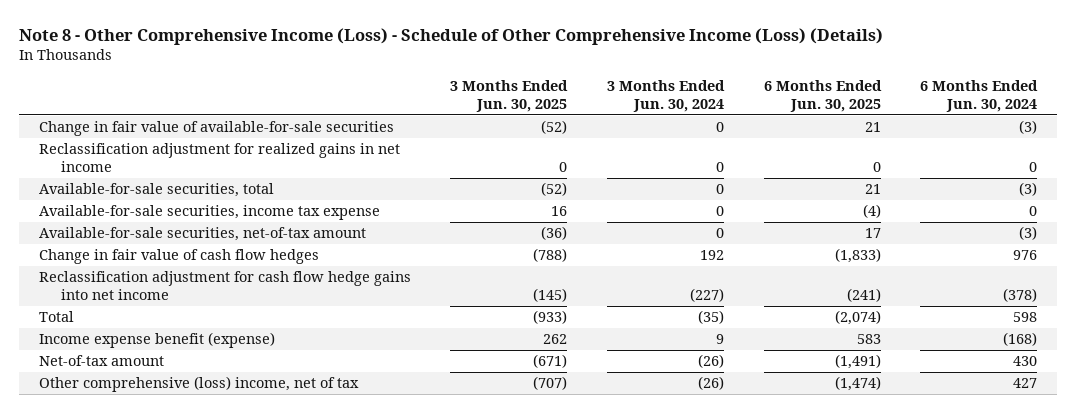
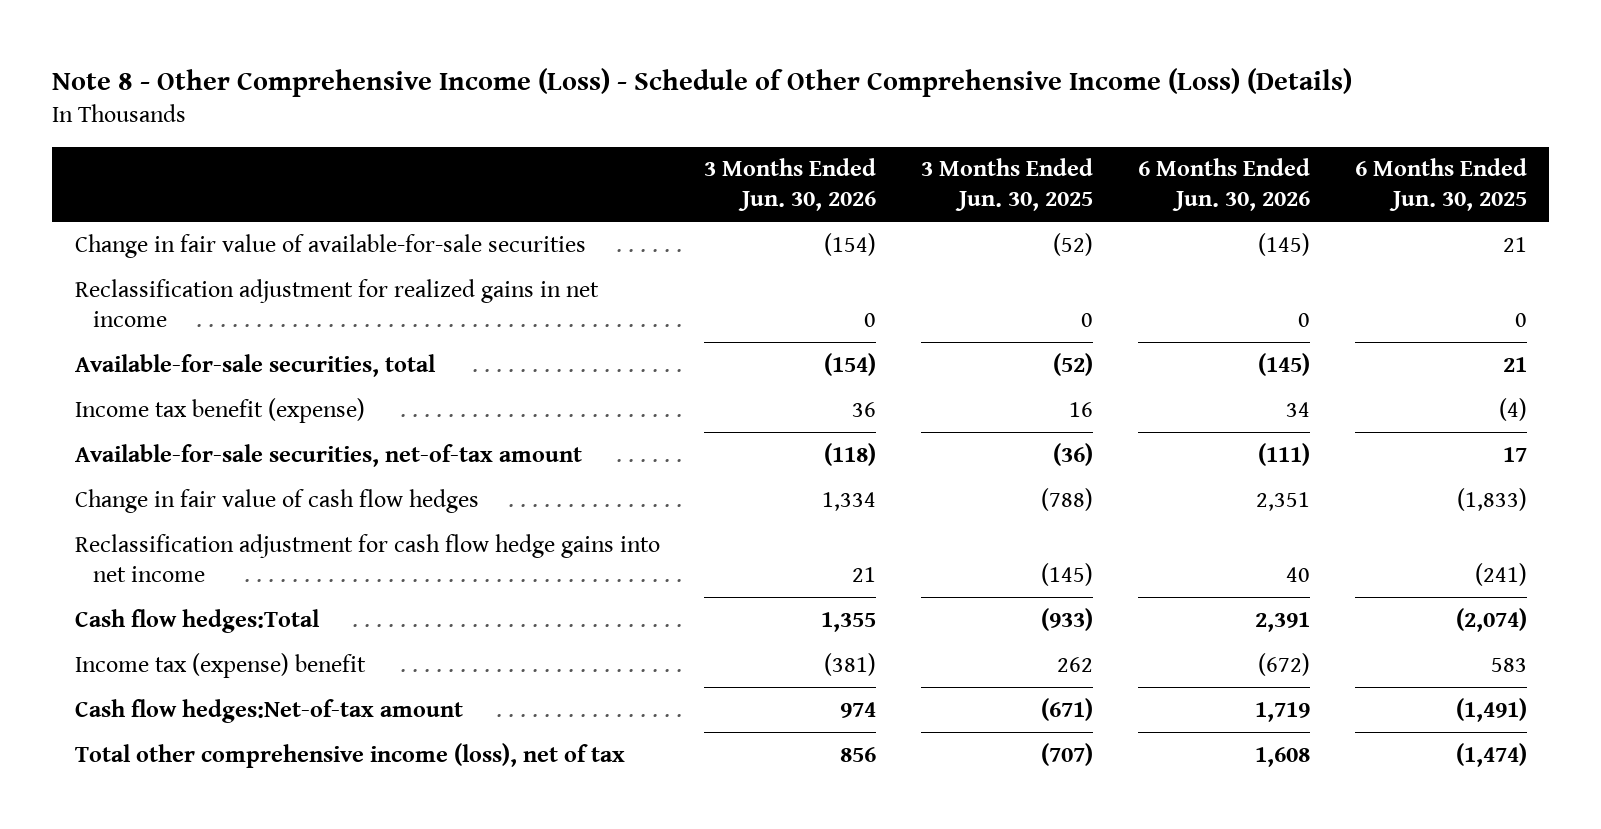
- | 3 Months Ended Jun. 30, 2025 | 3 Months Ended Jun. 30, 2024 | 6 Months Ended Jun. 30, 2025 | 6 Months Ended Jun. 30, 2024
+ | 3 Months Ended Jun. 30, 2026 | 3 Months Ended Jun. 30, 2025 | 6 Months Ended Jun. 30, 2026 | 6 Months Ended Jun. 30, 2025
- Available-for-sale securities, income tax expense | 16 | 0 | (4) | 0
+ Income tax benefit (expense) | 36 | 16 | 34 | (4)
- Total | (933) | (35) | (2,074) | 598
- Income expense benefit (expense) | 262 | 9 | 583 | (168)
- Net-of-tax amount | (671) | (26) | (1,491) | 430
- Other comprehensive (loss) income, net of tax | (707) | (26) | (1,474) | 427
+ Cash flow hedges:Total | 1,355 | (933) | 2,391 | (2,074)
+ Income tax (expense) benefit | (381) | 262 | (672) | 583
+ Cash flow hedges:Net-of-tax amount | 974 | (671) | 1,719 | (1,491)
+ Total other comprehensive income (loss), net of tax | 856 | (707) | 1,608 | (1,474)

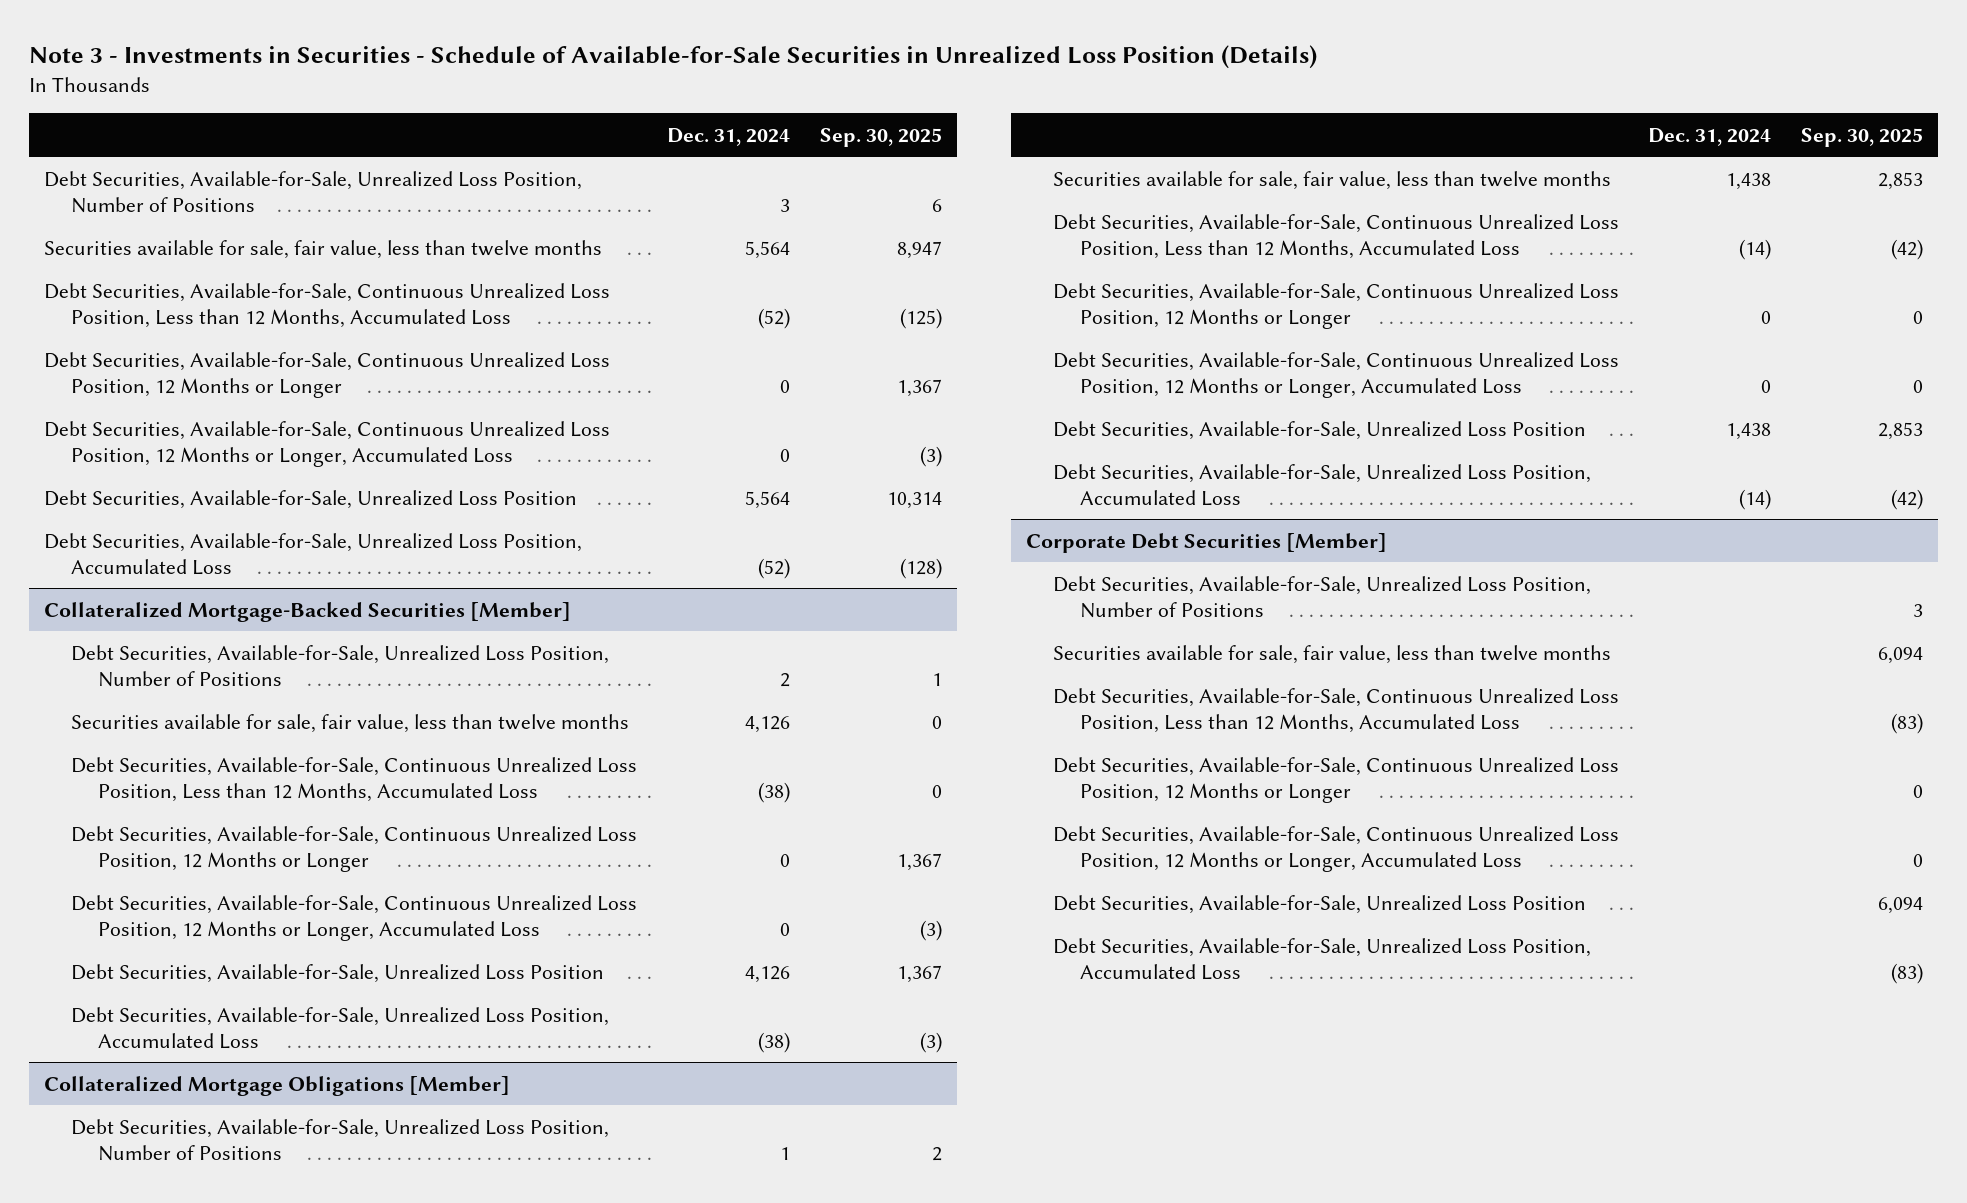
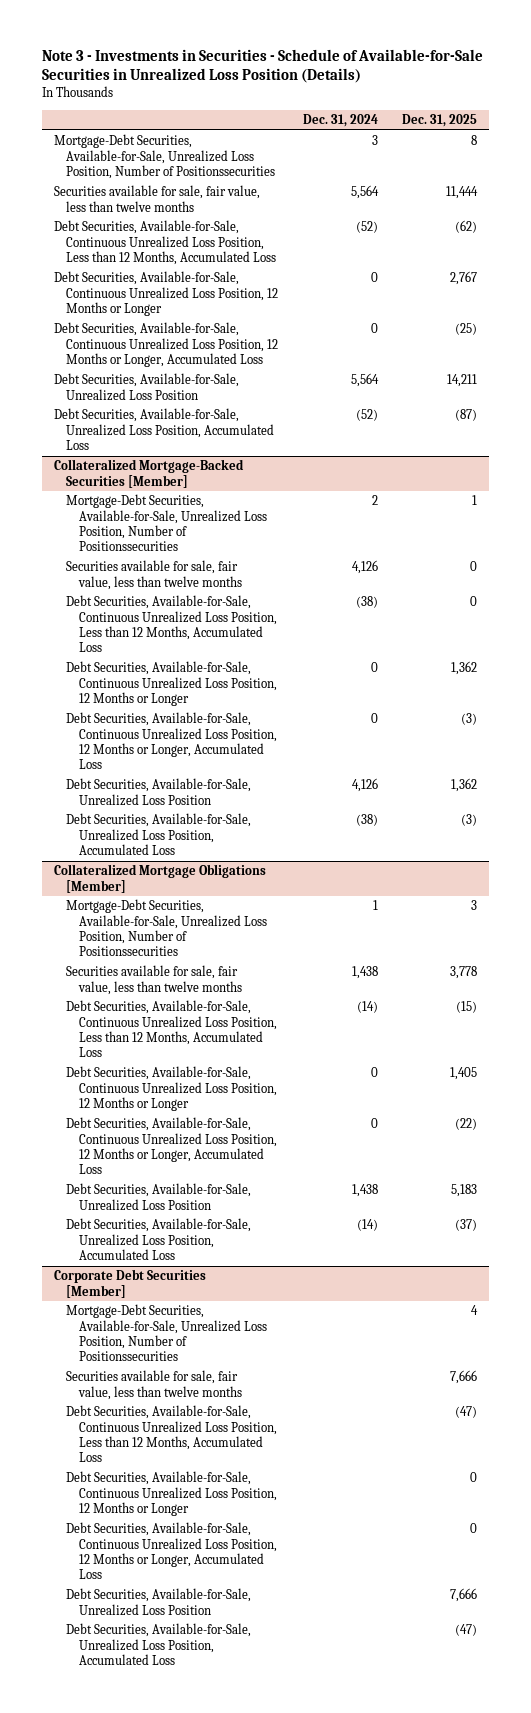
- | Dec. 31, 2024 | Sep. 30, 2025
+ | Dec. 31, 2024 | Dec. 31, 2025
- Debt Securities, Available-for-Sale, Unrealized Loss Position, Number of Positions | 3 | 6
+ Mortgage-Debt Securities, Available-for-Sale, Unrealized Loss Position, Number of Positionssecurities | 3 | 8
@ Collateralized Mortgage-Backed Securities [Member]
- Debt Securities, Available-for-Sale, Unrealized Loss Position, Number of Positions | 2 | 1
+ Mortgage-Debt Securities, Available-for-Sale, Unrealized Loss Position, Number of Positionssecurities | 2 | 1
@ Collateralized Mortgage Obligations [Member]
- Debt Securities, Available-for-Sale, Unrealized Loss Position, Number of Positions | 1 | 2
+ Mortgage-Debt Securities, Available-for-Sale, Unrealized Loss Position, Number of Positionssecurities | 1 | 3
@ Corporate Debt Securities [Member]
- Debt Securities, Available-for-Sale, Unrealized Loss Position, Number of Positions | | 3
+ Mortgage-Debt Securities, Available-for-Sale, Unrealized Loss Position, Number of Positionssecurities | | 4

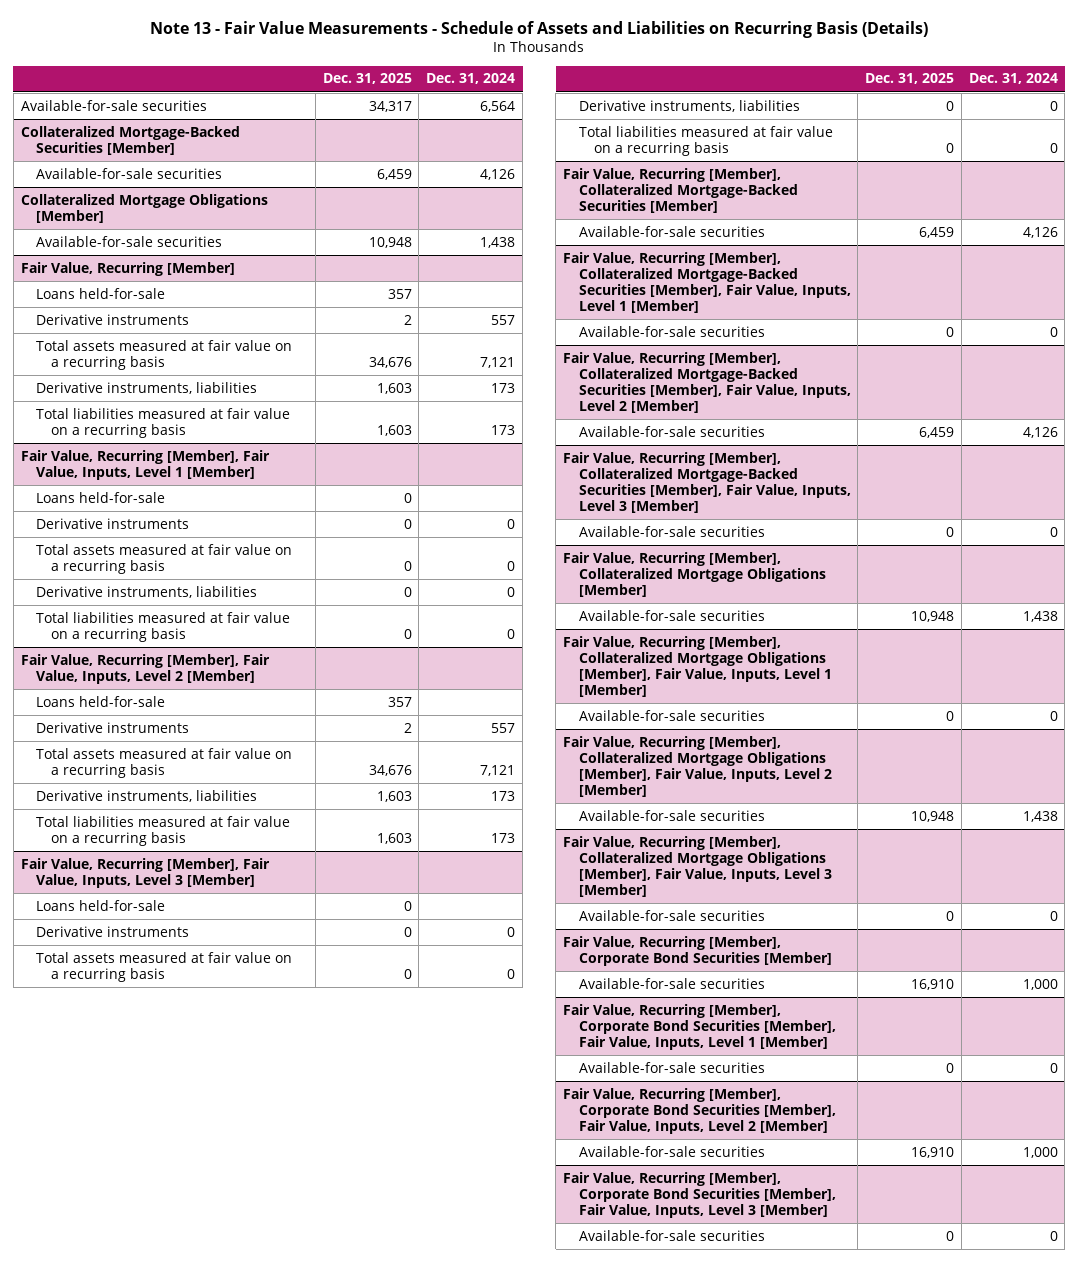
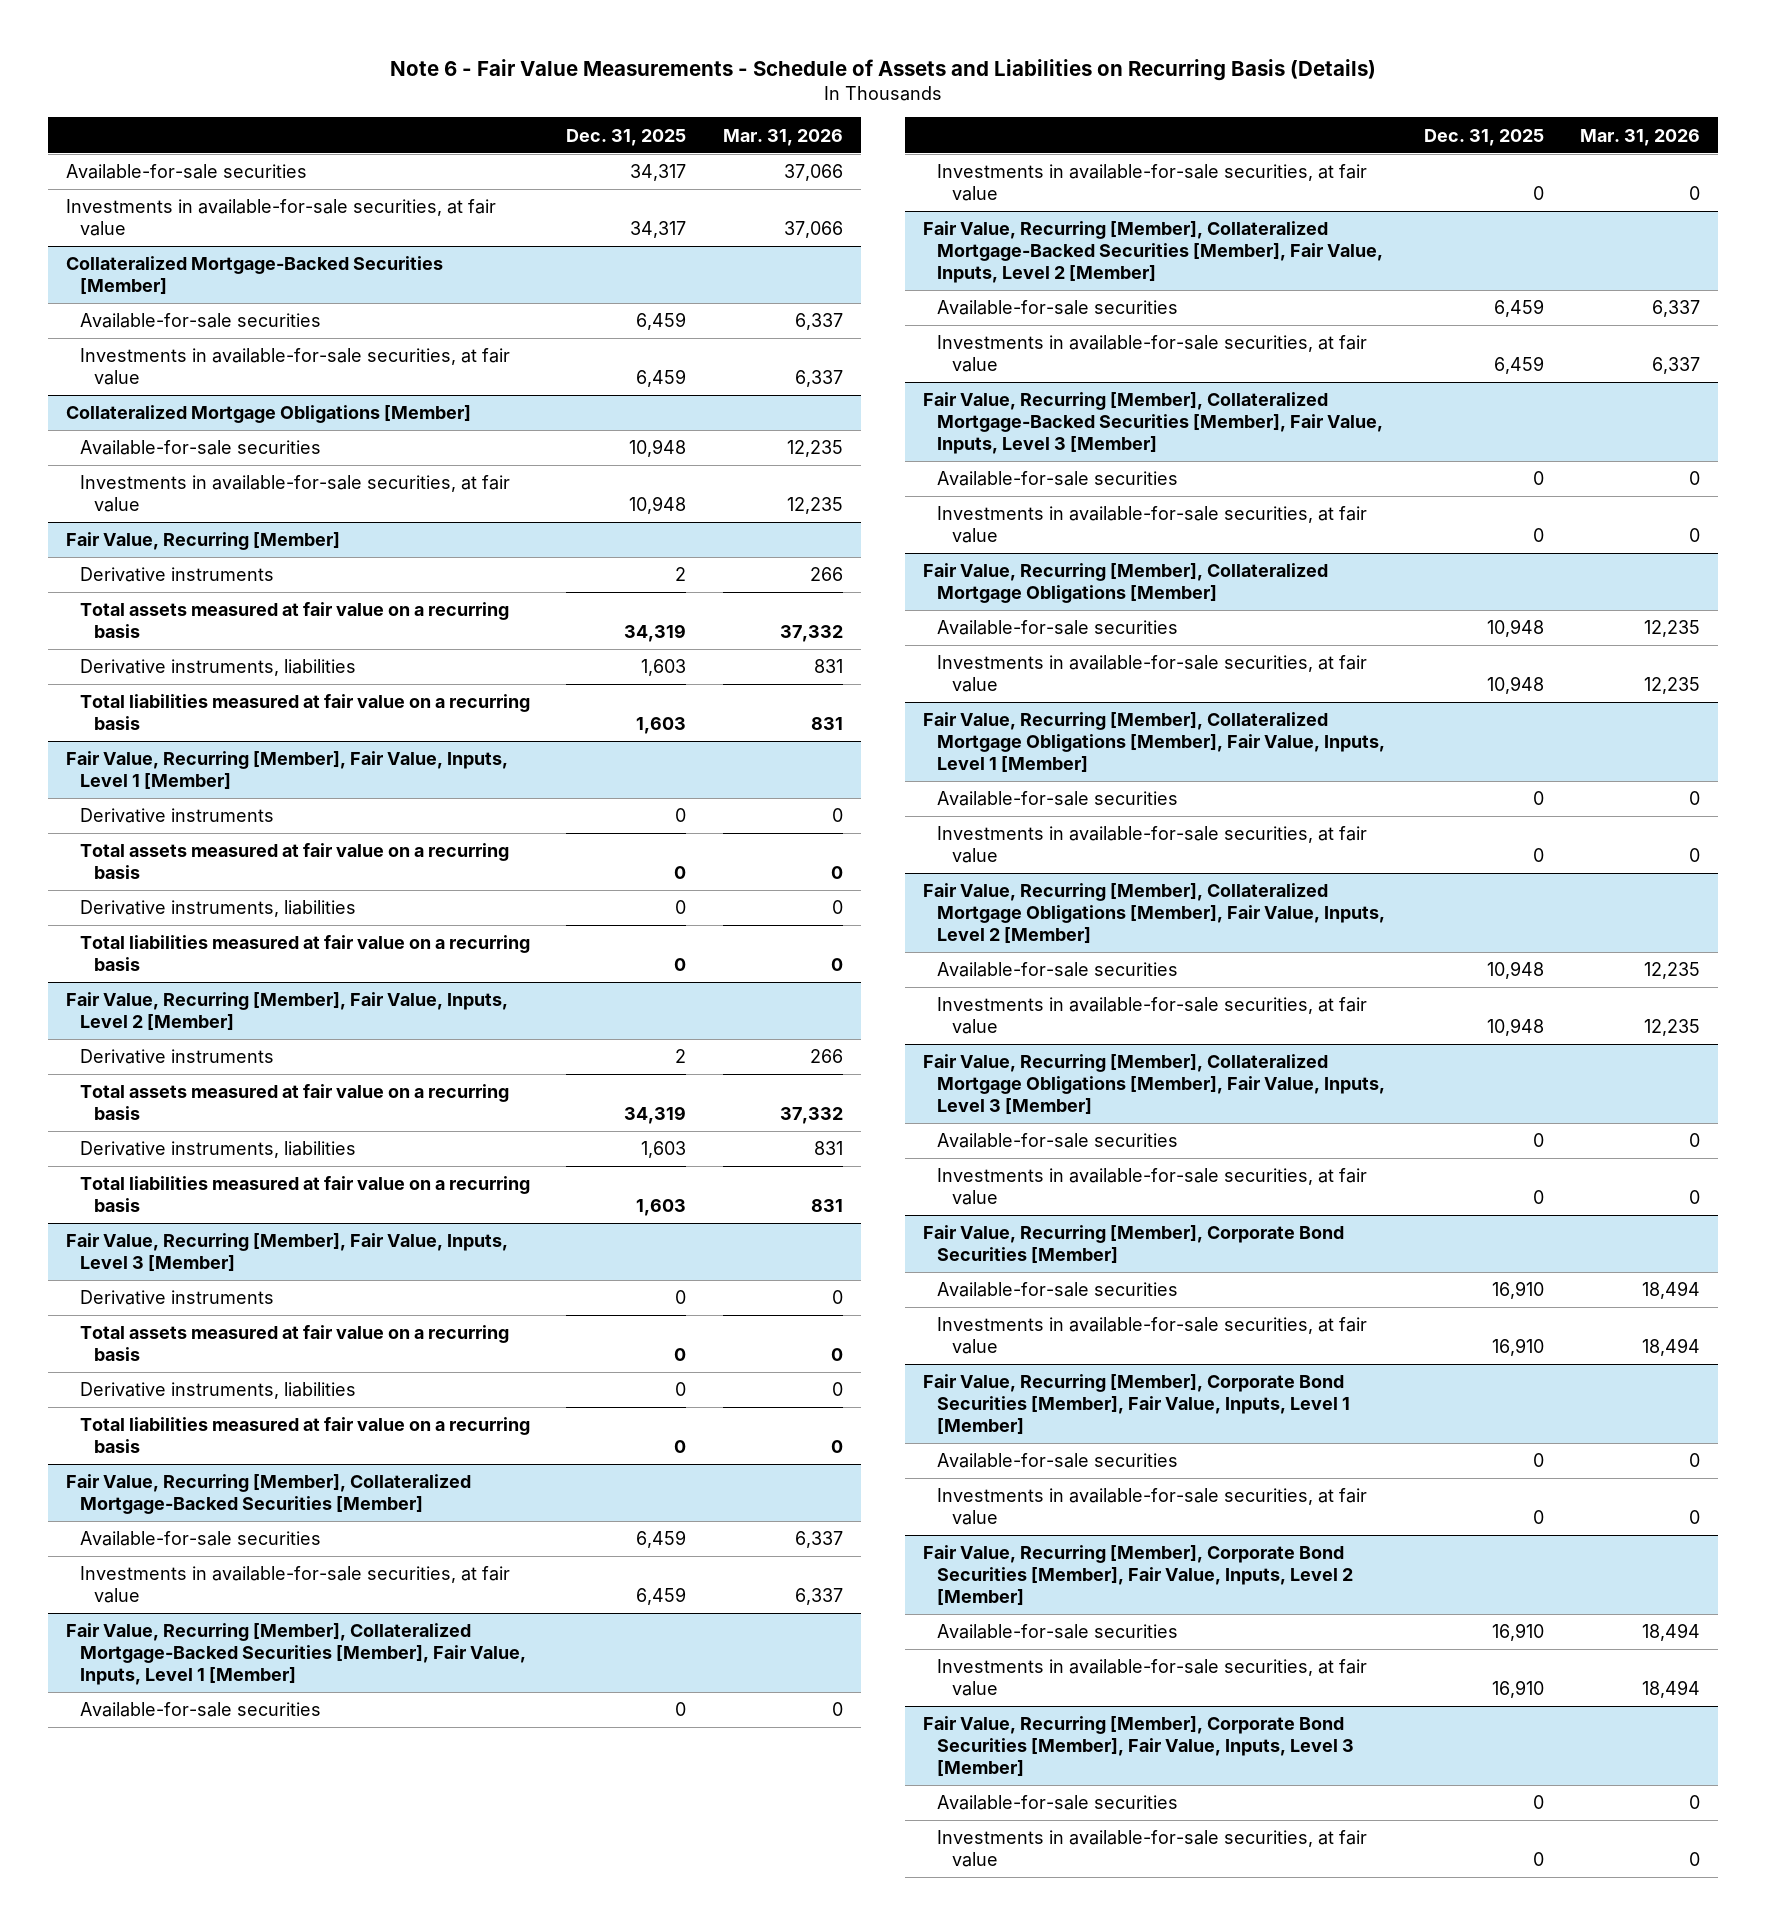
- Note 13 - Fair Value Measurements - Schedule of Assets and Liabilities on Recurring Basis (Details)
+ Note 6 - Fair Value Measurements - Schedule of Assets and Liabilities on Recurring Basis (Details)
- | Dec. 31, 2025 | Dec. 31, 2024
+ | Dec. 31, 2025 | Mar. 31, 2026
+ Investments in available-for-sale securities, at fair value | 34,317 | 37,066
@ Collateralized Mortgage-Backed Securities [Member]
+ Investments in available-for-sale securities, at fair value | 6,459 | 6,337
@ Collateralized Mortgage Obligations [Member]
+ Investments in available-for-sale securities, at fair value | 10,948 | 12,235
@ Fair Value, Recurring [Member]
- Loans held-for-sale | 357 |
- Total assets measured at fair value on a recurring basis | 34,676 | 7,121
+ Total assets measured at fair value on a recurring basis | 34,319 | 37,332
@ Fair Value, Recurring [Member], Fair Value, Inputs, Level 1 [Member]
- Loans held-for-sale | 0 |
@ Fair Value, Recurring [Member], Fair Value, Inputs, Level 2 [Member]
- Loans held-for-sale | 357 |
- Total assets measured at fair value on a recurring basis | 34,676 | 7,121
+ Total assets measured at fair value on a recurring basis | 34,319 | 37,332
@ Fair Value, Recurring [Member], Fair Value, Inputs, Level 3 [Member]
- Loans held-for-sale | 0 |
@ Fair Value, Recurring [Member], Collateralized Mortgage-Backed Securities [Member]
+ Investments in available-for-sale securities, at fair value | 6,459 | 6,337
@ Fair Value, Recurring [Member], Collateralized Mortgage-Backed Securities [Member], Fair Value, Inputs, Level 1 [Member]
+ Investments in available-for-sale securities, at fair value | 0 | 0
@ Fair Value, Recurring [Member], Collateralized Mortgage-Backed Securities [Member], Fair Value, Inputs, Level 2 [Member]
+ Investments in available-for-sale securities, at fair value | 6,459 | 6,337
@ Fair Value, Recurring [Member], Collateralized Mortgage-Backed Securities [Member], Fair Value, Inputs, Level 3 [Member]
+ Investments in available-for-sale securities, at fair value | 0 | 0
@ Fair Value, Recurring [Member], Collateralized Mortgage Obligations [Member]
+ Investments in available-for-sale securities, at fair value | 10,948 | 12,235
@ Fair Value, Recurring [Member], Collateralized Mortgage Obligations [Member], Fair Value, Inputs, Level 1 [Member]
+ Investments in available-for-sale securities, at fair value | 0 | 0
@ Fair Value, Recurring [Member], Collateralized Mortgage Obligations [Member], Fair Value, Inputs, Level 2 [Member]
+ Investments in available-for-sale securities, at fair value | 10,948 | 12,235
@ Fair Value, Recurring [Member], Collateralized Mortgage Obligations [Member], Fair Value, Inputs, Level 3 [Member]
+ Investments in available-for-sale securities, at fair value | 0 | 0
@ Fair Value, Recurring [Member], Corporate Bond Securities [Member]
+ Investments in available-for-sale securities, at fair value | 16,910 | 18,494
@ Fair Value, Recurring [Member], Corporate Bond Securities [Member], Fair Value, Inputs, Level 1 [Member]
+ Investments in available-for-sale securities, at fair value | 0 | 0
@ Fair Value, Recurring [Member], Corporate Bond Securities [Member], Fair Value, Inputs, Level 2 [Member]
+ Investments in available-for-sale securities, at fair value | 16,910 | 18,494
@ Fair Value, Recurring [Member], Corporate Bond Securities [Member], Fair Value, Inputs, Level 3 [Member]
+ Investments in available-for-sale securities, at fair value | 0 | 0

